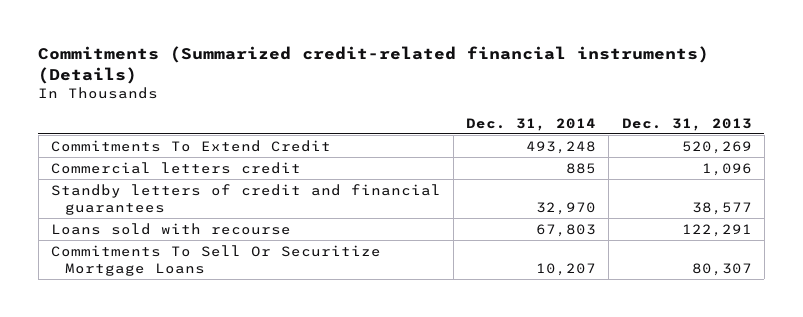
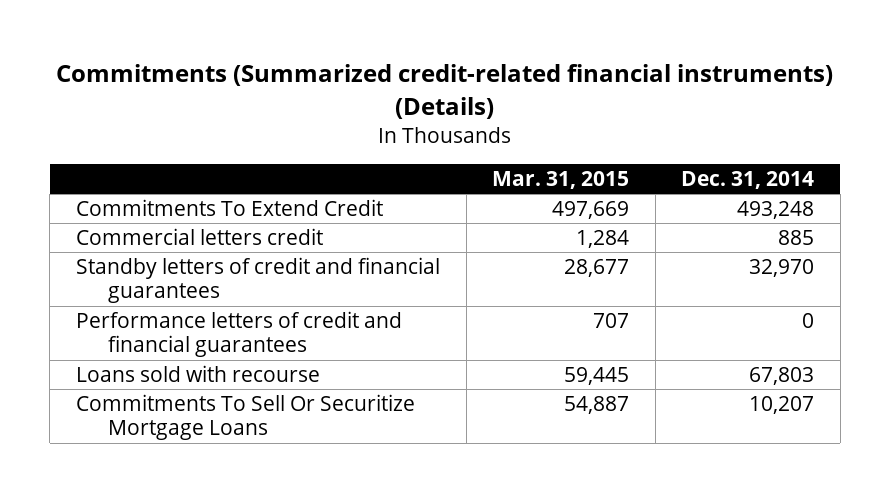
- | Dec. 31, 2014 | Dec. 31, 2013
+ | Mar. 31, 2015 | Dec. 31, 2014
+ Performance letters of credit and financial guarantees | 707 | 0

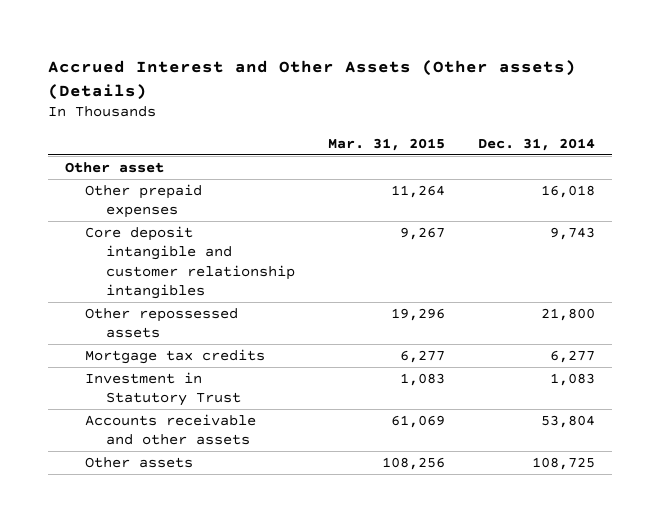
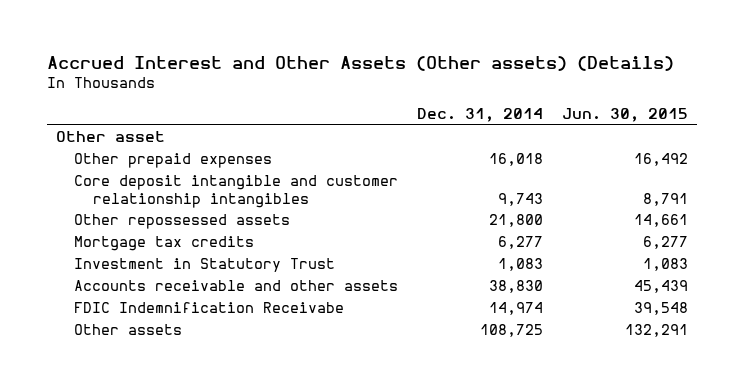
- | Mar. 31, 2015 | Dec. 31, 2014
+ | Dec. 31, 2014 | Jun. 30, 2015
- Accounts receivable and other assets | 61,069 | 53,804
+ Accounts receivable and other assets | 38,830 | 45,439
+ FDIC Indemnification Receivabe | 14,974 | 39,548

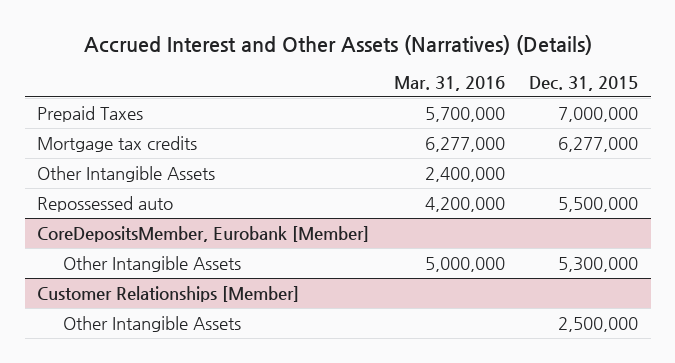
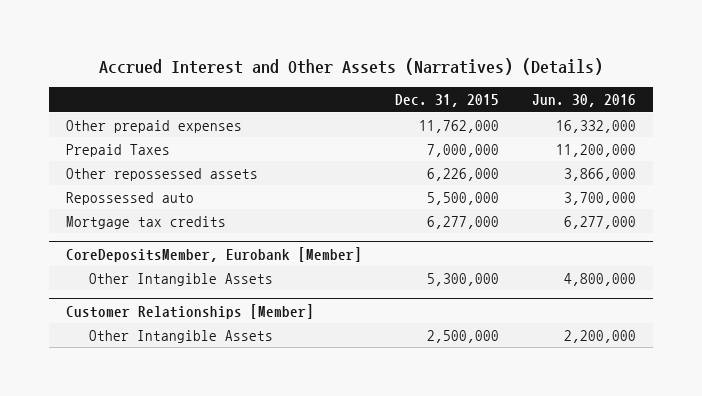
- | Mar. 31, 2016 | Dec. 31, 2015
+ | Dec. 31, 2015 | Jun. 30, 2016
+ Other prepaid expenses | 11,762,000 | 16,332,000
- Other Intangible Assets | 2,400,000 |
+ Other repossessed assets | 6,226,000 | 3,866,000
moved down: Mortgage tax credits | 6,277,000 | 6,277,000

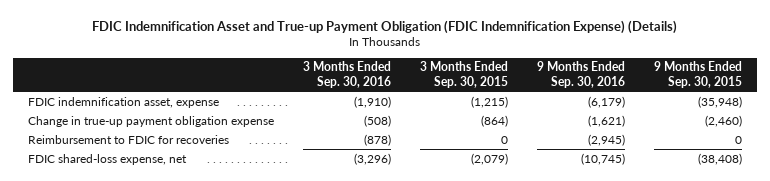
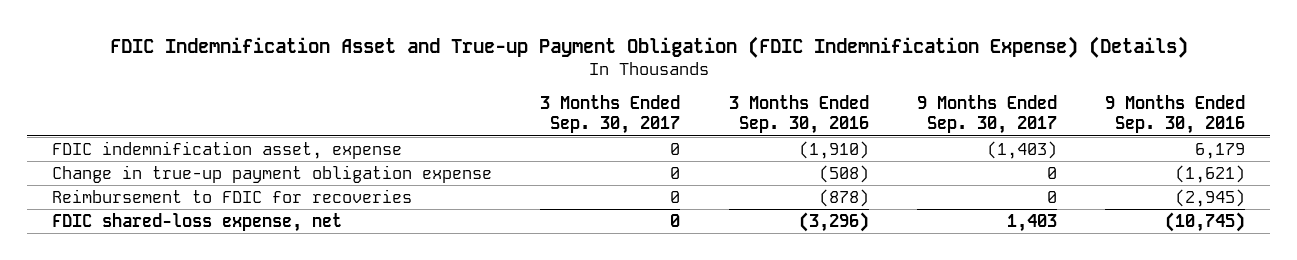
- | 3 Months Ended Sep. 30, 2016 | 3 Months Ended Sep. 30, 2015 | 9 Months Ended Sep. 30, 2016 | 9 Months Ended Sep. 30, 2015
+ | 3 Months Ended Sep. 30, 2017 | 3 Months Ended Sep. 30, 2016 | 9 Months Ended Sep. 30, 2017 | 9 Months Ended Sep. 30, 2016
- FDIC indemnification asset, expense | (1,910) | (1,215) | (6,179) | (35,948)
+ FDIC indemnification asset, expense | 0 | (1,910) | (1,403) | 6,179

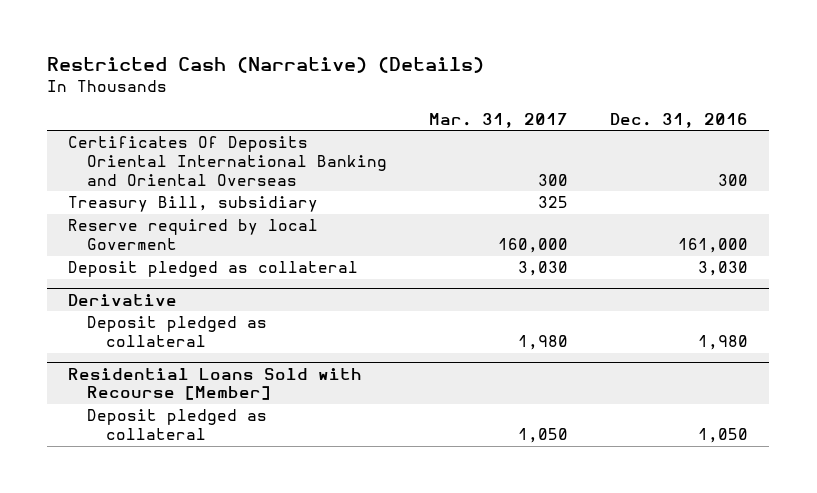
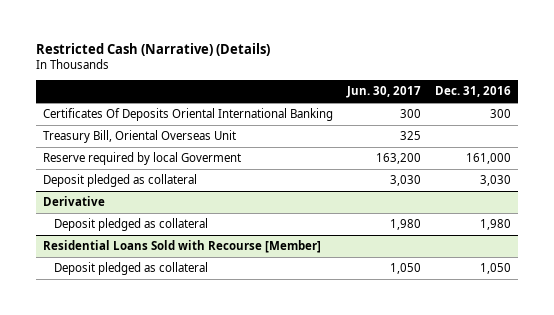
- | Mar. 31, 2017 | Dec. 31, 2016
+ | Jun. 30, 2017 | Dec. 31, 2016
- Certificates Of Deposits Oriental International Banking and Oriental Overseas | 300 | 300
- Treasury Bill, subsidiary | 325 |
+ Certificates Of Deposits Oriental International Banking | 300 | 300
+ Treasury Bill, Oriental Overseas Unit | 325 |

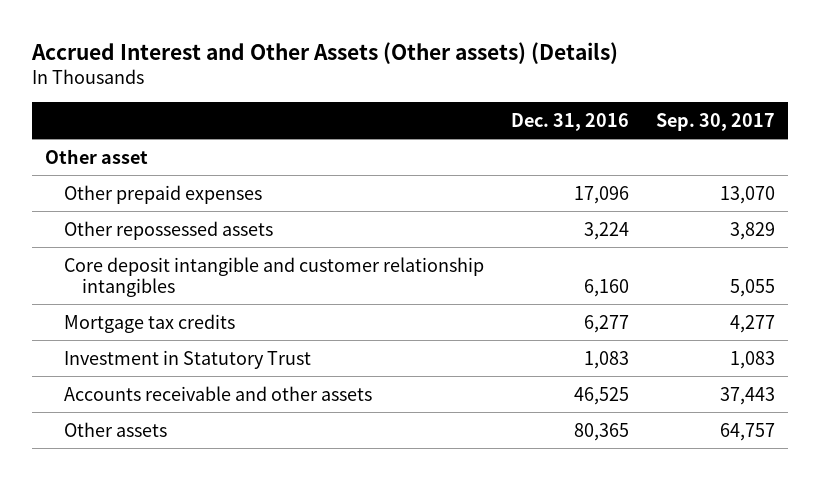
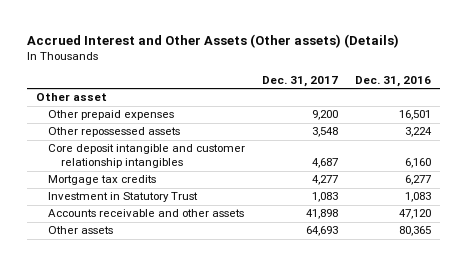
- | Dec. 31, 2016 | Sep. 30, 2017
+ | Dec. 31, 2017 | Dec. 31, 2016
- Other prepaid expenses | 17,096 | 13,070
+ Other prepaid expenses | 9,200 | 16,501
- Accounts receivable and other assets | 46,525 | 37,443
+ Accounts receivable and other assets | 41,898 | 47,120

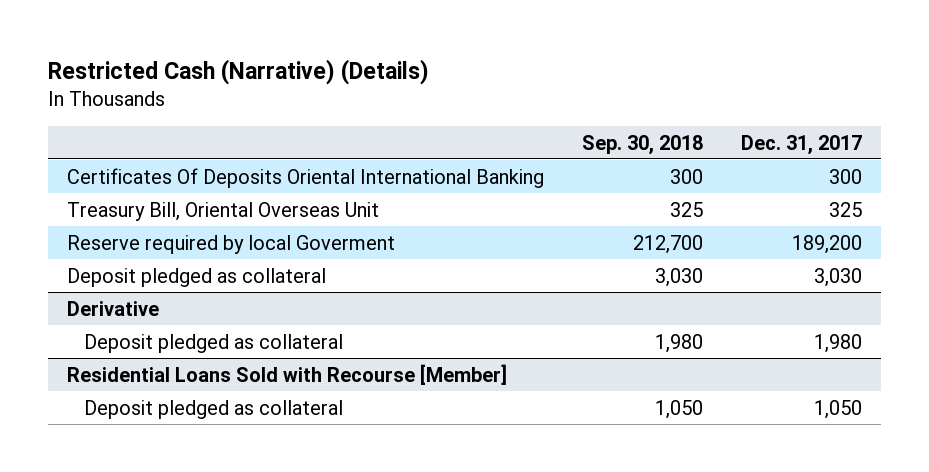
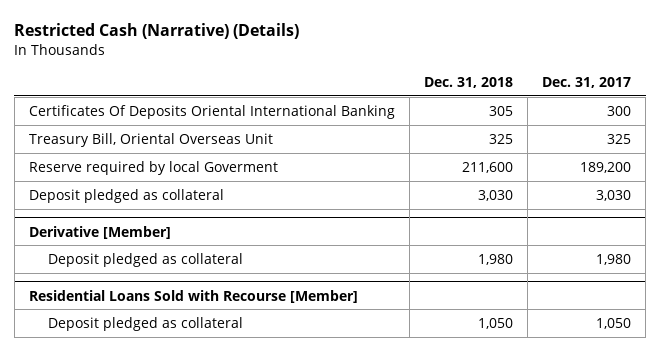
- | Sep. 30, 2018 | Dec. 31, 2017
+ | Dec. 31, 2018 | Dec. 31, 2017
- Derivative
+ Derivative [Member]

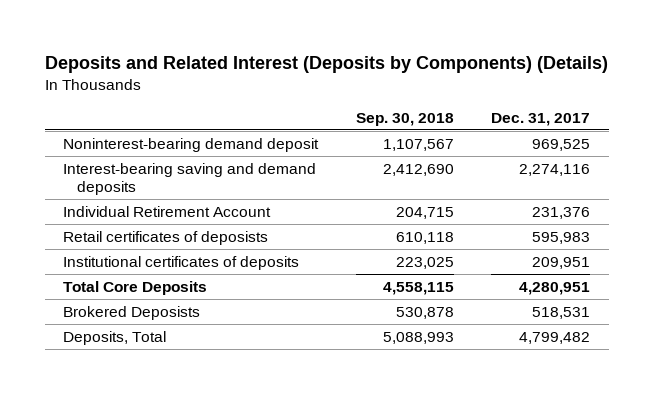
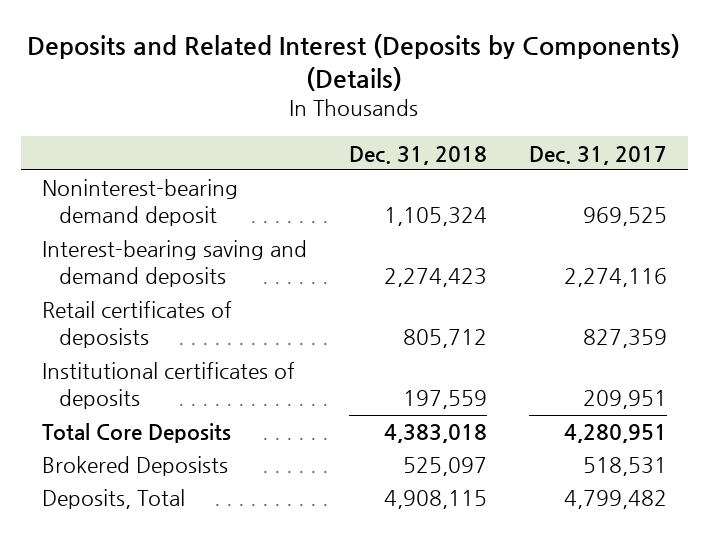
- | Sep. 30, 2018 | Dec. 31, 2017
+ | Dec. 31, 2018 | Dec. 31, 2017
- Individual Retirement Account | 204,715 | 231,376
- Retail certificates of deposists | 610,118 | 595,983
+ Retail certificates of deposists | 805,712 | 827,359

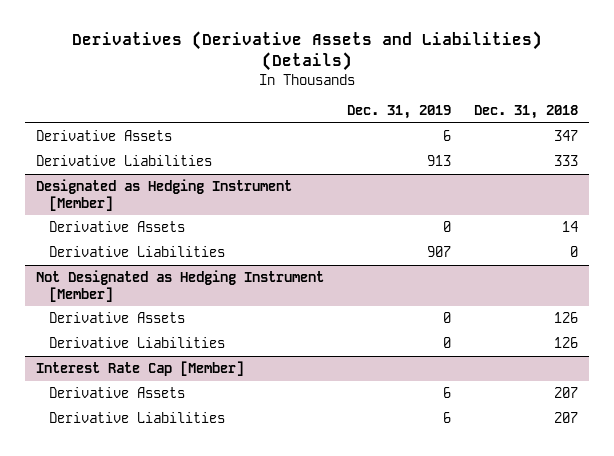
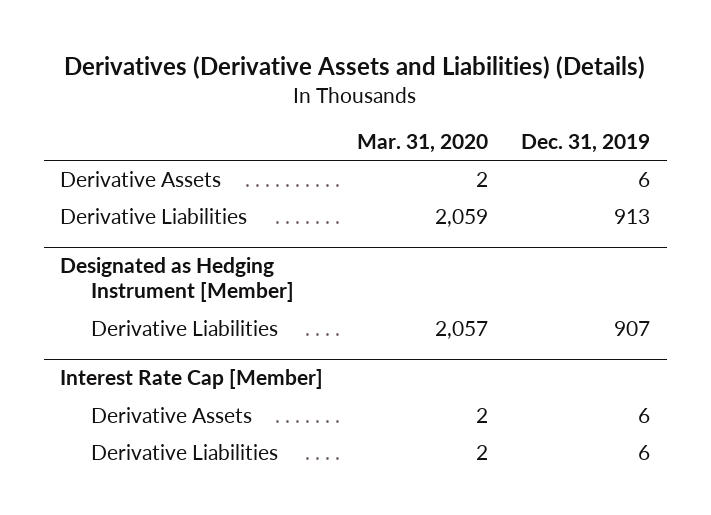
- | Dec. 31, 2019 | Dec. 31, 2018
+ | Mar. 31, 2020 | Dec. 31, 2019
@ Designated as Hedging Instrument [Member]
- Derivative Assets | 0 | 14
- Not Designated as Hedging Instrument [Member]
- Derivative Assets | 0 | 126
- Derivative Liabilities | 0 | 126

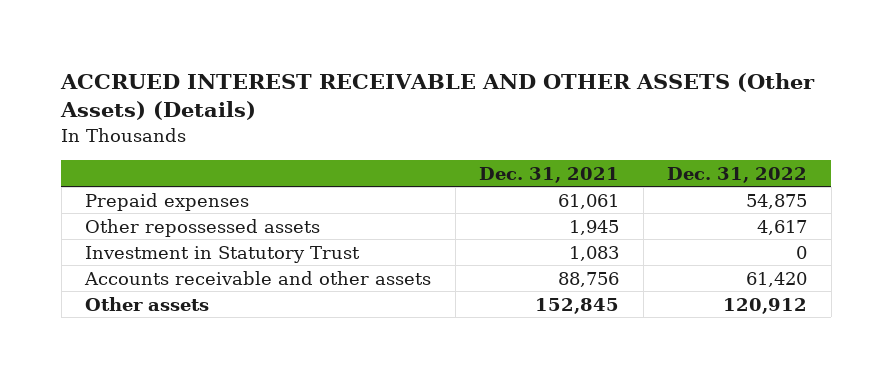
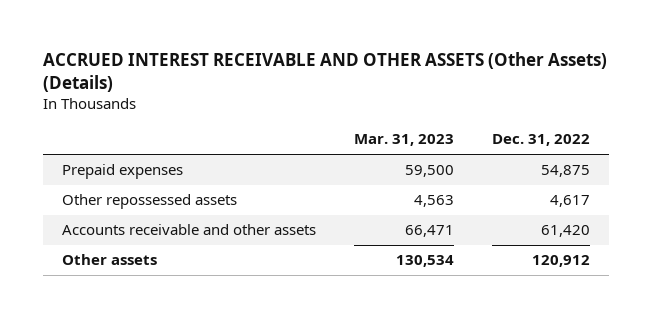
- | Dec. 31, 2021 | Dec. 31, 2022
+ | Mar. 31, 2023 | Dec. 31, 2022
- Investment in Statutory Trust | 1,083 | 0

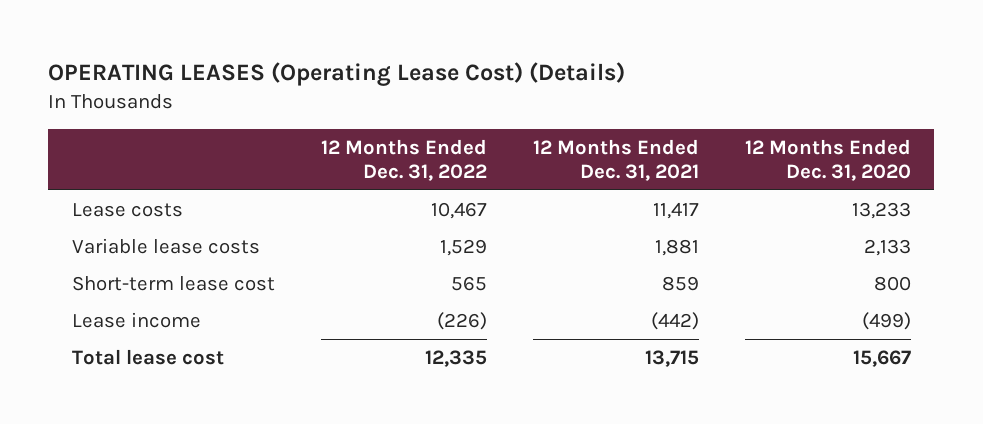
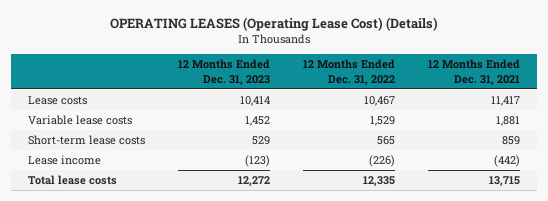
- | 12 Months Ended Dec. 31, 2022 | 12 Months Ended Dec. 31, 2021 | 12 Months Ended Dec. 31, 2020
+ | 12 Months Ended Dec. 31, 2023 | 12 Months Ended Dec. 31, 2022 | 12 Months Ended Dec. 31, 2021
- Short-term lease cost | 565 | 859 | 800
+ Short-term lease costs | 529 | 565 | 859
- Total lease cost | 12,335 | 13,715 | 15,667
+ Total lease costs | 12,272 | 12,335 | 13,715

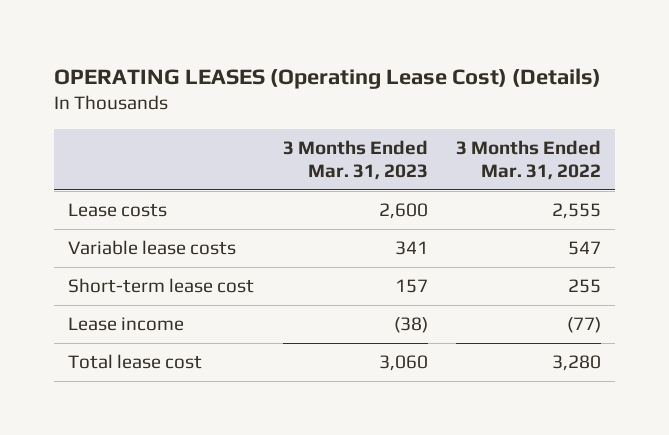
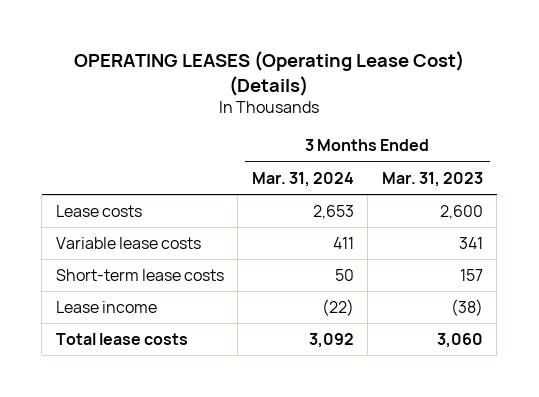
- | 3 Months Ended Mar. 31, 2023 | 3 Months Ended Mar. 31, 2022
+ | 3 Months Ended Mar. 31, 2024 | 3 Months Ended Mar. 31, 2023
- Short-term lease cost | 157 | 255
+ Short-term lease costs | 50 | 157
- Total lease cost | 3,060 | 3,280
+ Total lease costs | 3,092 | 3,060

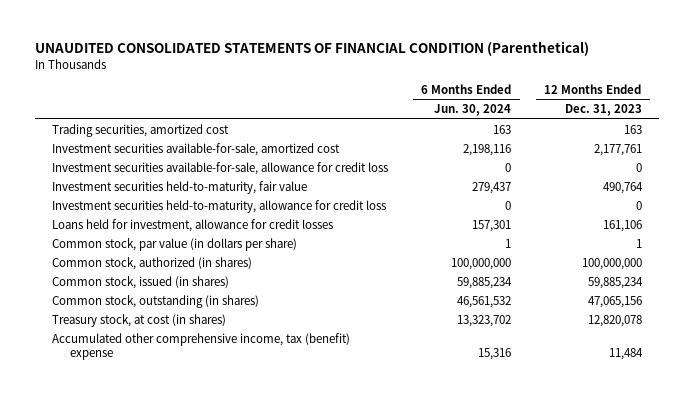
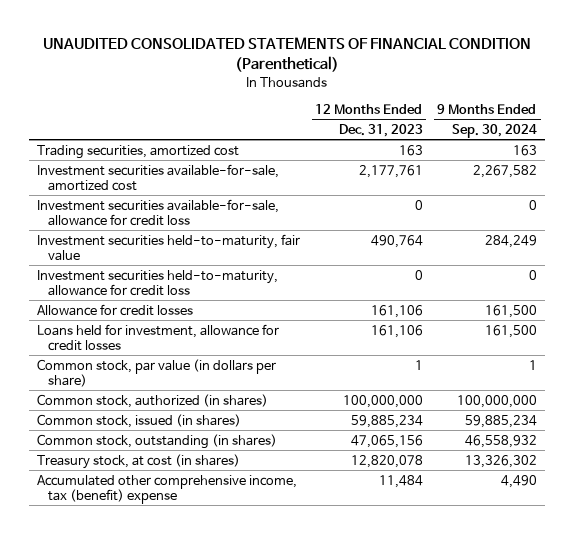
- | 6 Months Ended Jun. 30, 2024 | 12 Months Ended Dec. 31, 2023
+ | 12 Months Ended Dec. 31, 2023 | 9 Months Ended Sep. 30, 2024
+ Allowance for credit losses | 161,106 | 161,500

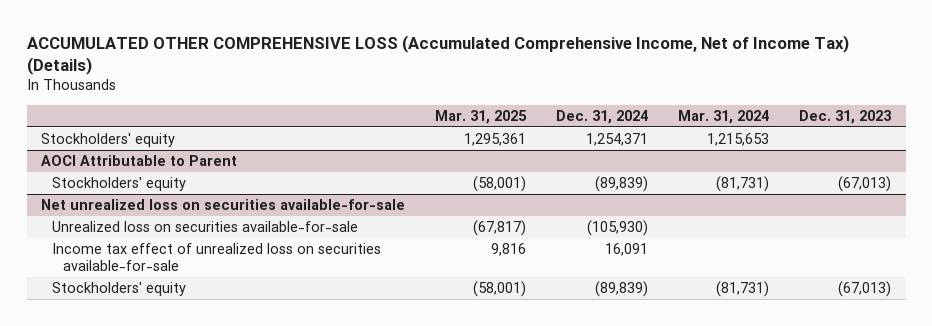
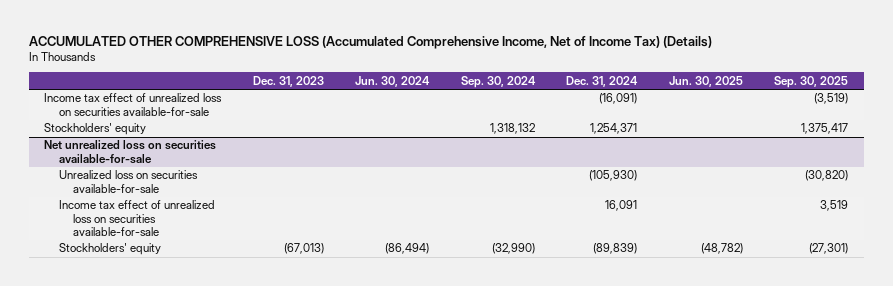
- | Mar. 31, 2025 | Dec. 31, 2024 | Mar. 31, 2024 | Dec. 31, 2023
+ | Dec. 31, 2023 | Jun. 30, 2024 | Sep. 30, 2024 | Dec. 31, 2024 | Jun. 30, 2025 | Sep. 30, 2025
+ Income tax effect of unrealized loss on securities available-for-sale | | | | (16,091) | | (3,519)
- AOCI Attributable to Parent
- Stockholders' equity | (58,001) | (89,839) | (81,731) | (67,013)

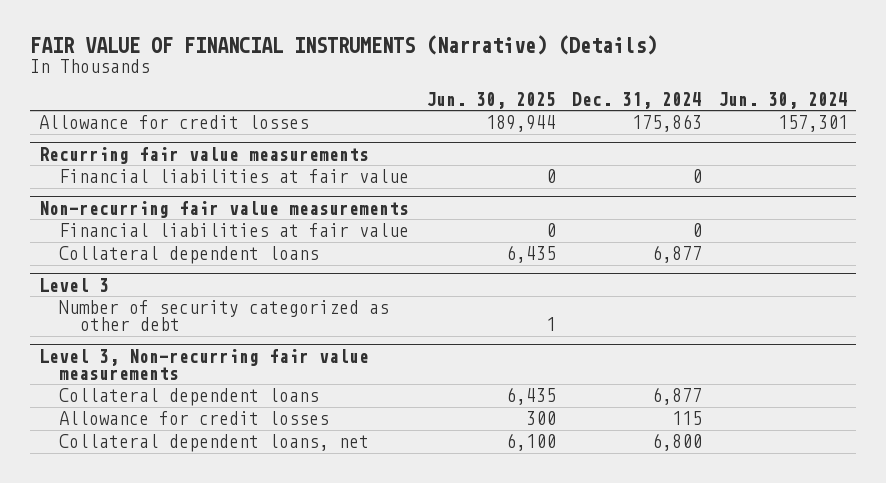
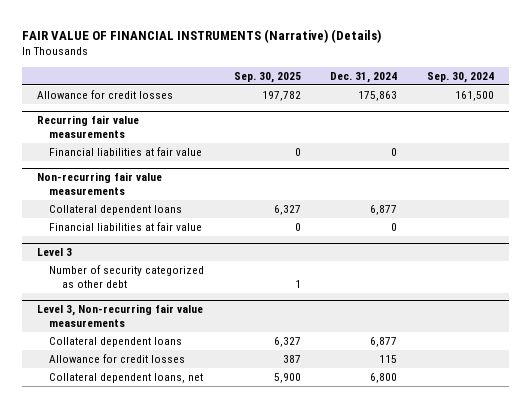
- | Jun. 30, 2025 | Dec. 31, 2024 | Jun. 30, 2024
+ | Sep. 30, 2025 | Dec. 31, 2024 | Sep. 30, 2024
@ Non-recurring fair value measurements
moved down: Financial liabilities at fair value | 0 | 0 |

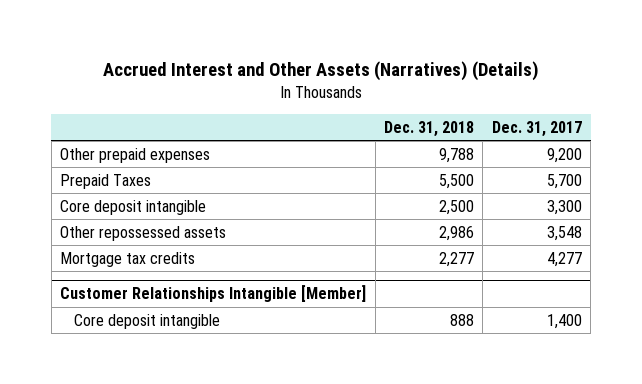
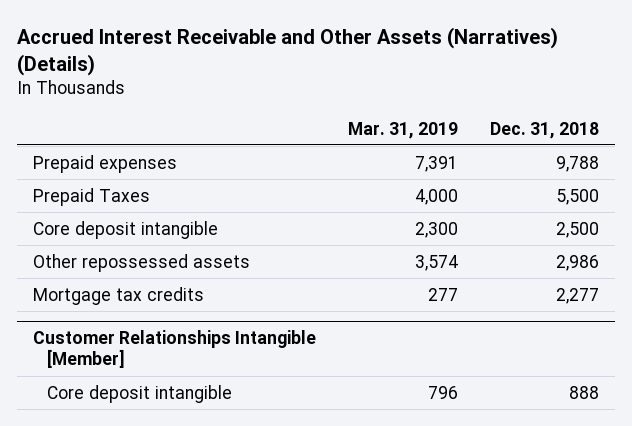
- Accrued Interest and Other Assets (Narratives) (Details)
+ Accrued Interest Receivable and Other Assets (Narratives) (Details)
- | Dec. 31, 2018 | Dec. 31, 2017
+ | Mar. 31, 2019 | Dec. 31, 2018
- Other prepaid expenses | 9,788 | 9,200
+ Prepaid expenses | 7,391 | 9,788

